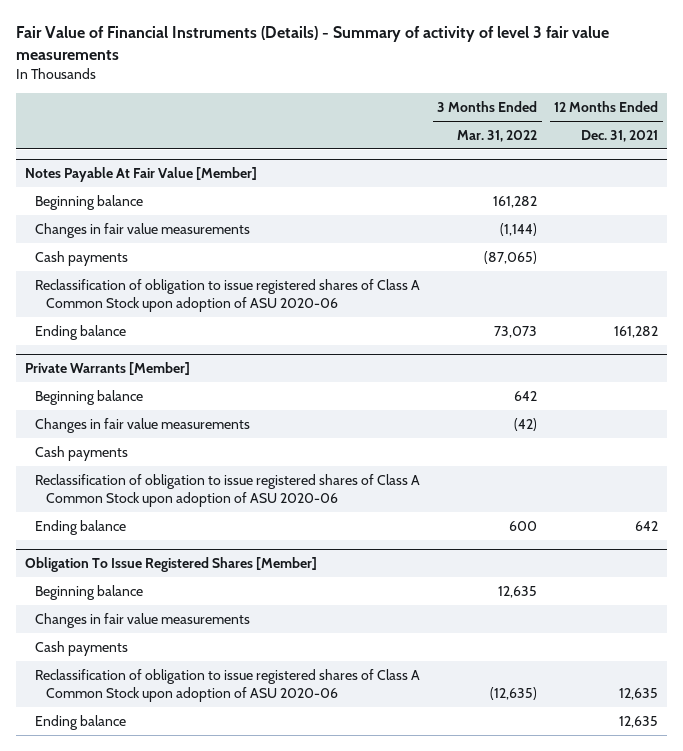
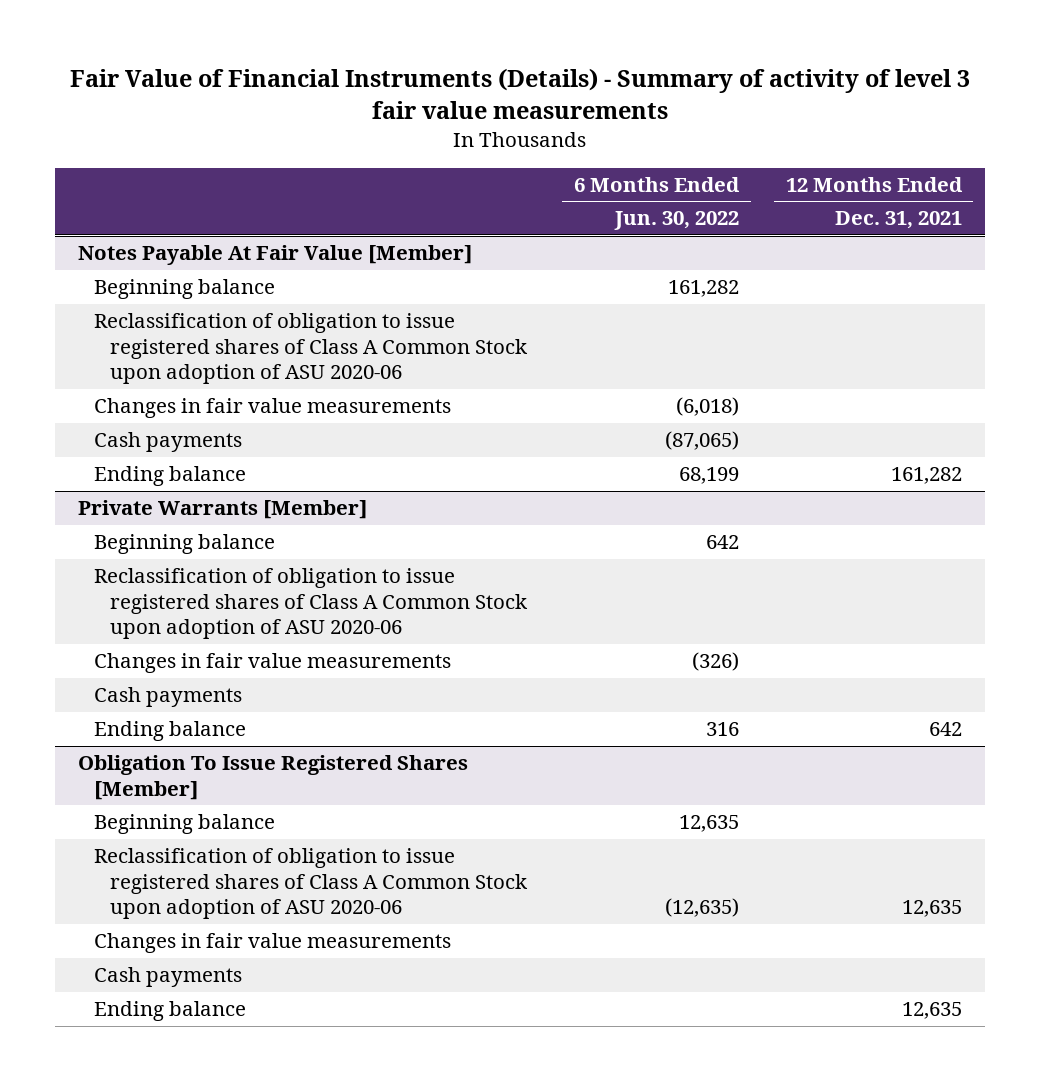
- | 3 Months Ended Mar. 31, 2022 | 12 Months Ended Dec. 31, 2021
+ | 6 Months Ended Jun. 30, 2022 | 12 Months Ended Dec. 31, 2021
@ Notes Payable At Fair Value [Member]
moved up: Reclassification of obligation to issue registered shares of Class A Common Stock upon adoption of ASU 2020-06
@ Private Warrants [Member]
moved up: Reclassification of obligation to issue registered shares of Class A Common Stock upon adoption of ASU 2020-06
@ Obligation To Issue Registered Shares [Member]
moved up: Reclassification of obligation to issue registered shares of Class A Common Stock upon adoption of ASU 2020-06 | (12,635) | 12,635

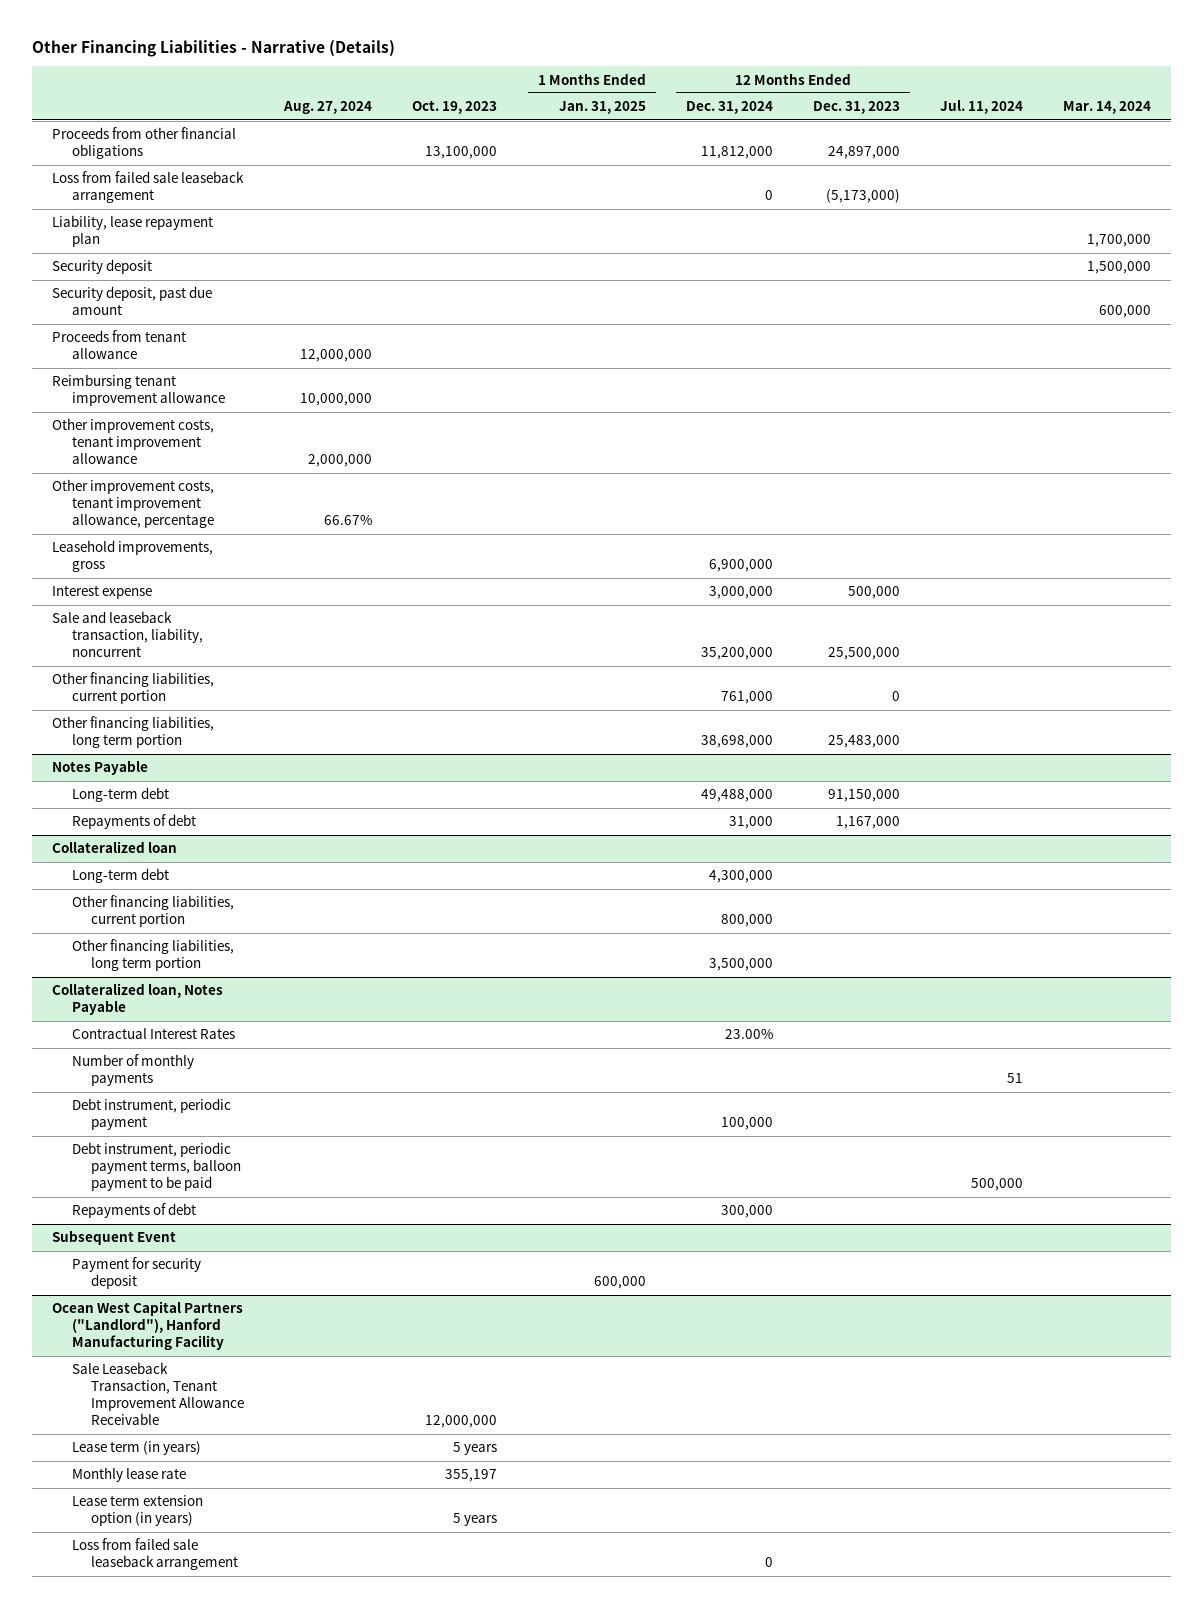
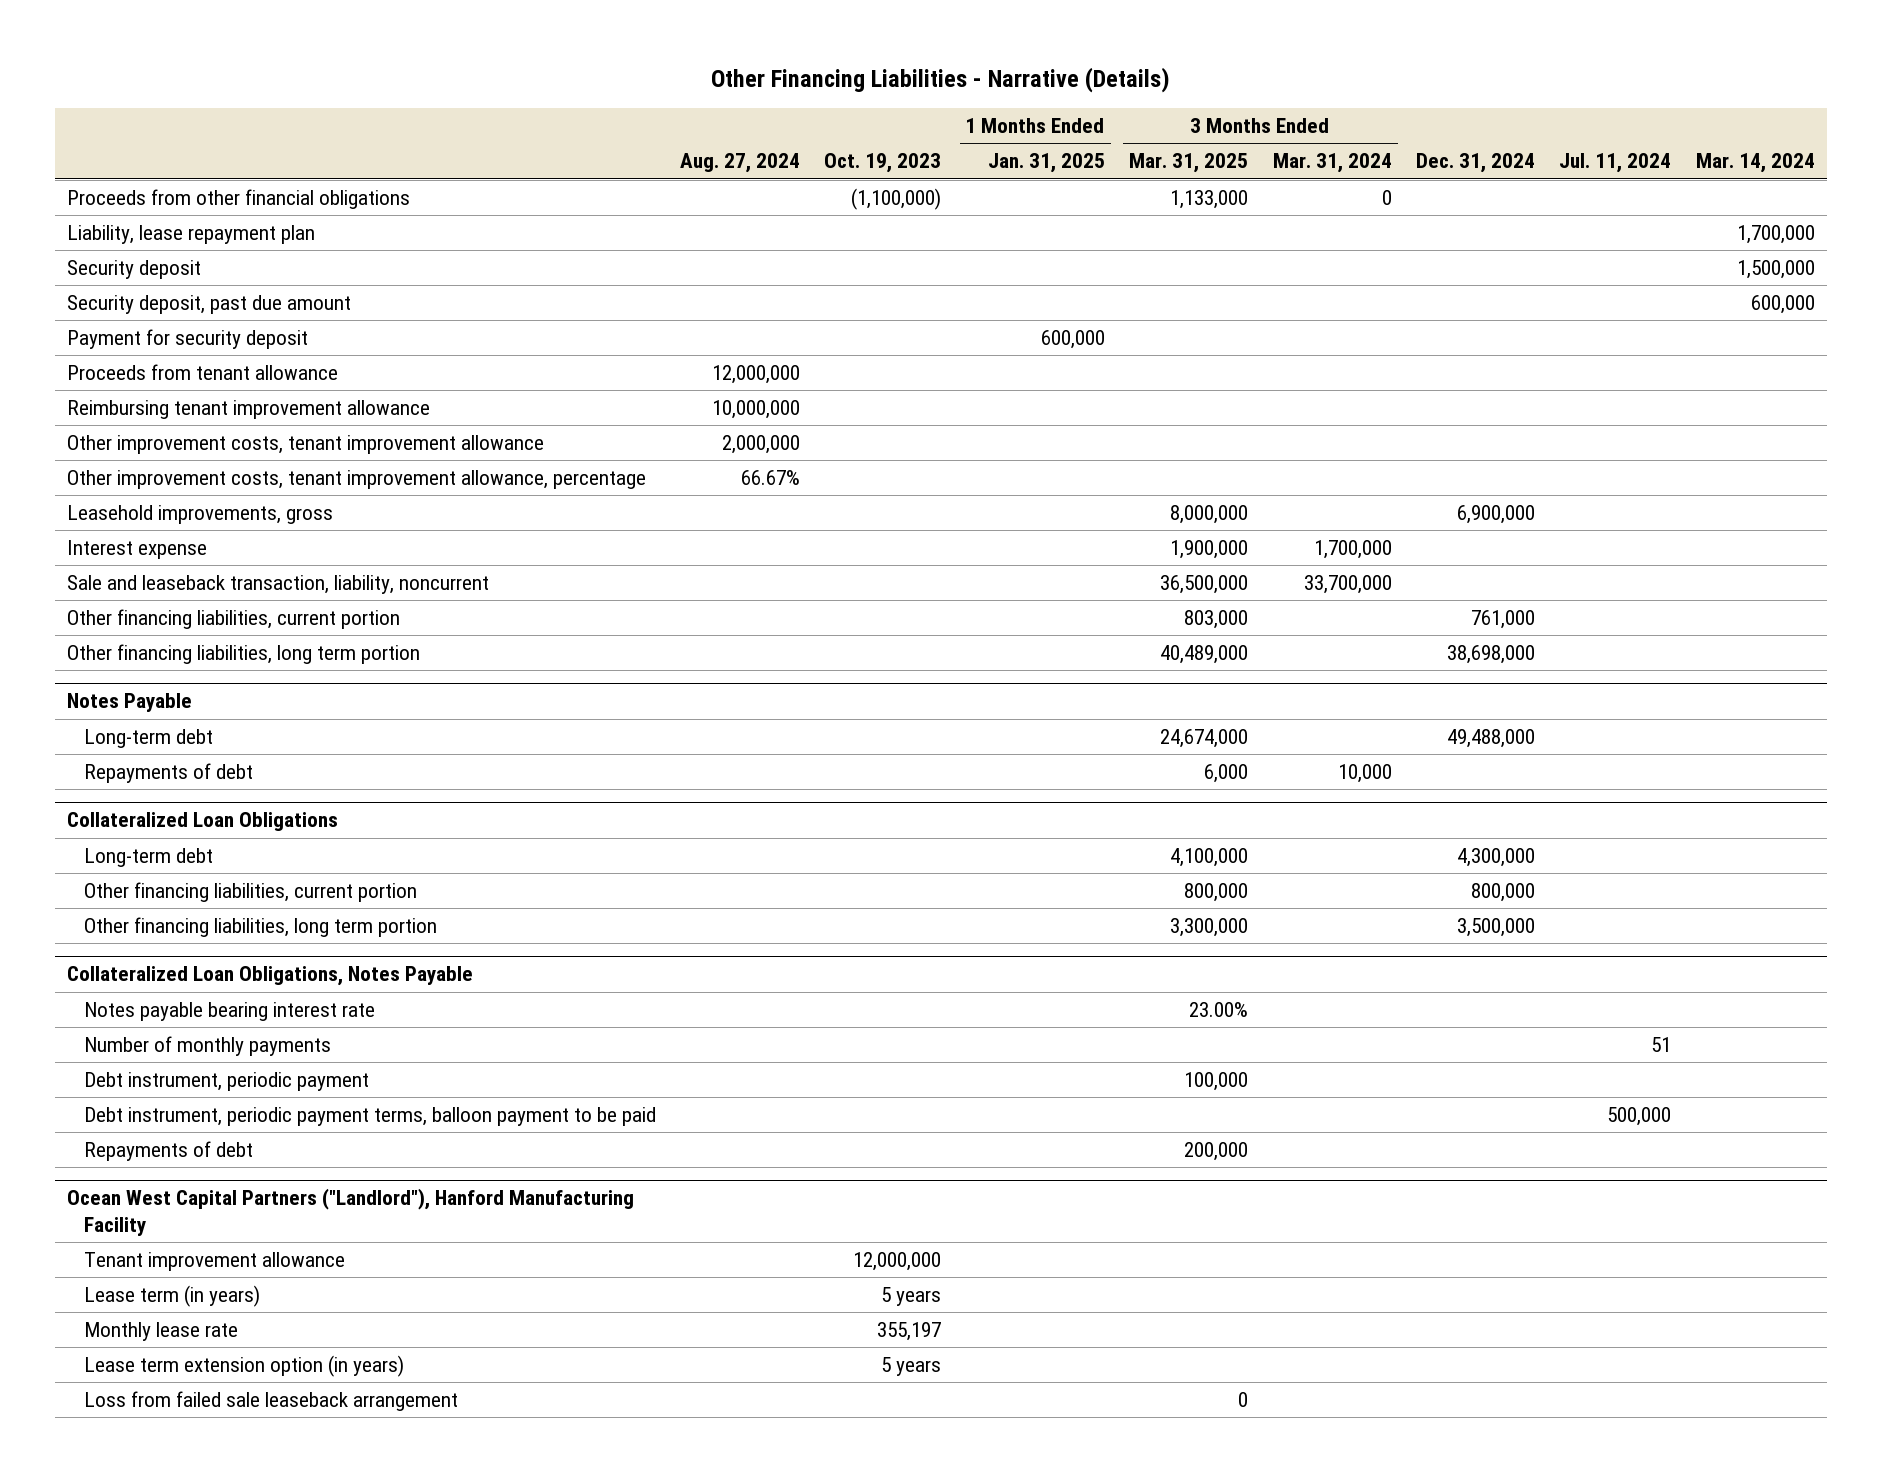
- | Aug. 27, 2024 | Oct. 19, 2023 | 1 Months Ended Jan. 31, 2025 | 12 Months Ended Dec. 31, 2024 | 12 Months Ended Dec. 31, 2023 | Jul. 11, 2024 | Mar. 14, 2024
+ | Aug. 27, 2024 | Oct. 19, 2023 | 1 Months Ended Jan. 31, 2025 | 3 Months Ended Mar. 31, 2025 | 3 Months Ended Mar. 31, 2024 | Dec. 31, 2024 | Jul. 11, 2024 | Mar. 14, 2024
- Proceeds from other financial obligations | | 13,100,000 | | 11,812,000 | 24,897,000 | |
- Loss from failed sale leaseback arrangement | | | | 0 | (5,173,000) | |
+ Proceeds from other financial obligations | | (1,100,000) | | 1,133,000 | 0 | | |
+ Payment for security deposit | | | 600,000 | | | | |
- Collateralized loan
+ Collateralized Loan Obligations
- Collateralized loan, Notes Payable
- Contractual Interest Rates | | | | 23.00% | | |
+ Collateralized Loan Obligations, Notes Payable
+ Notes payable bearing interest rate | | | | 23.00% | | | |
- Subsequent Event
- Payment for security deposit | | | 600,000 | | | |
@ Ocean West Capital Partners ("Landlord"), Hanford Manufacturing Facility
- Sale Leaseback Transaction, Tenant Improvement Allowance Receivable | | 12,000,000 | | | | |
+ Tenant improvement allowance | | 12,000,000 | | | | | |

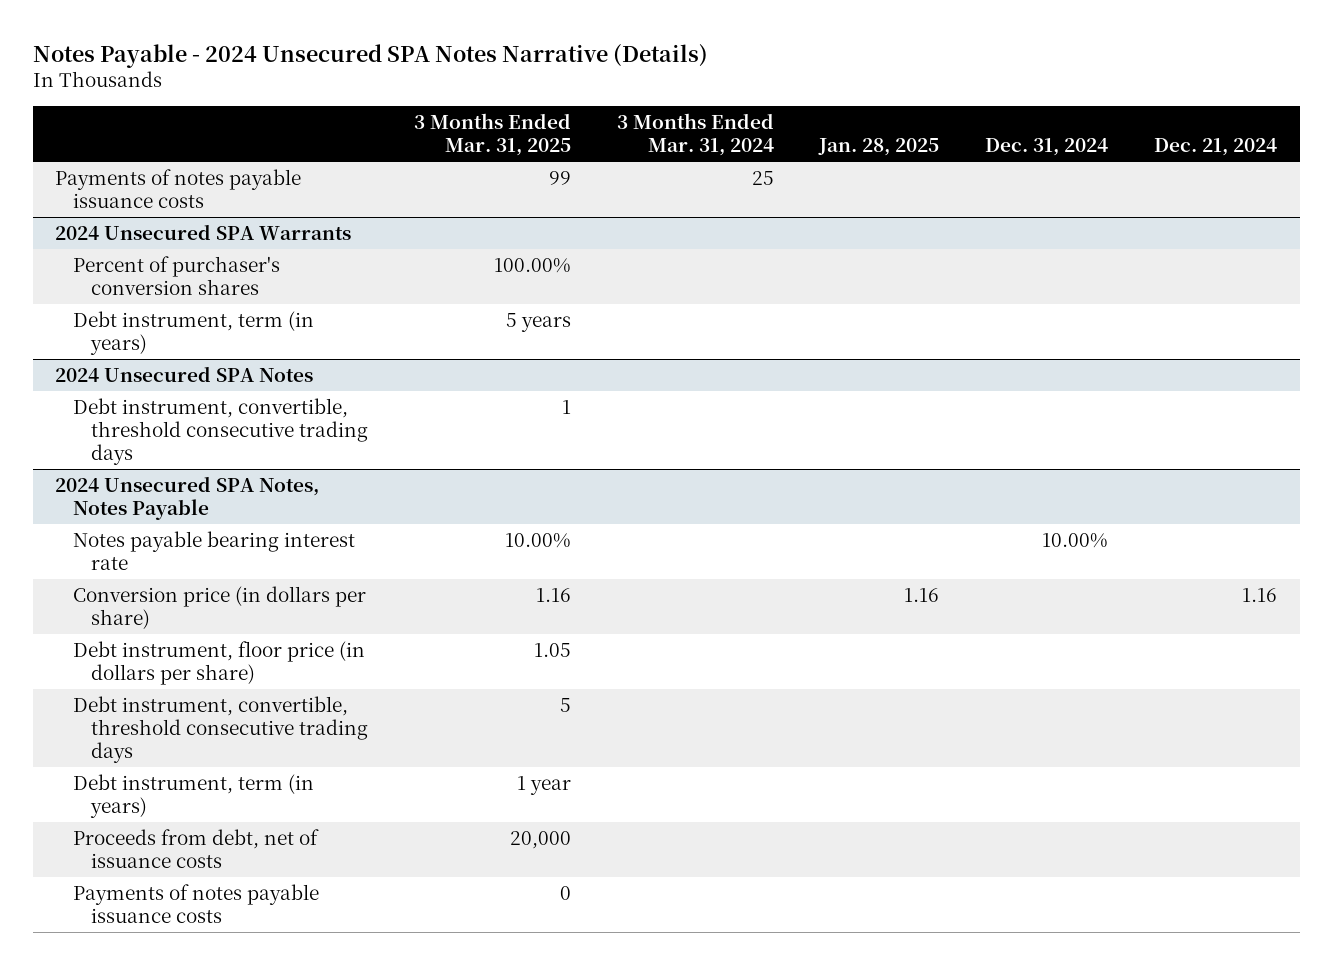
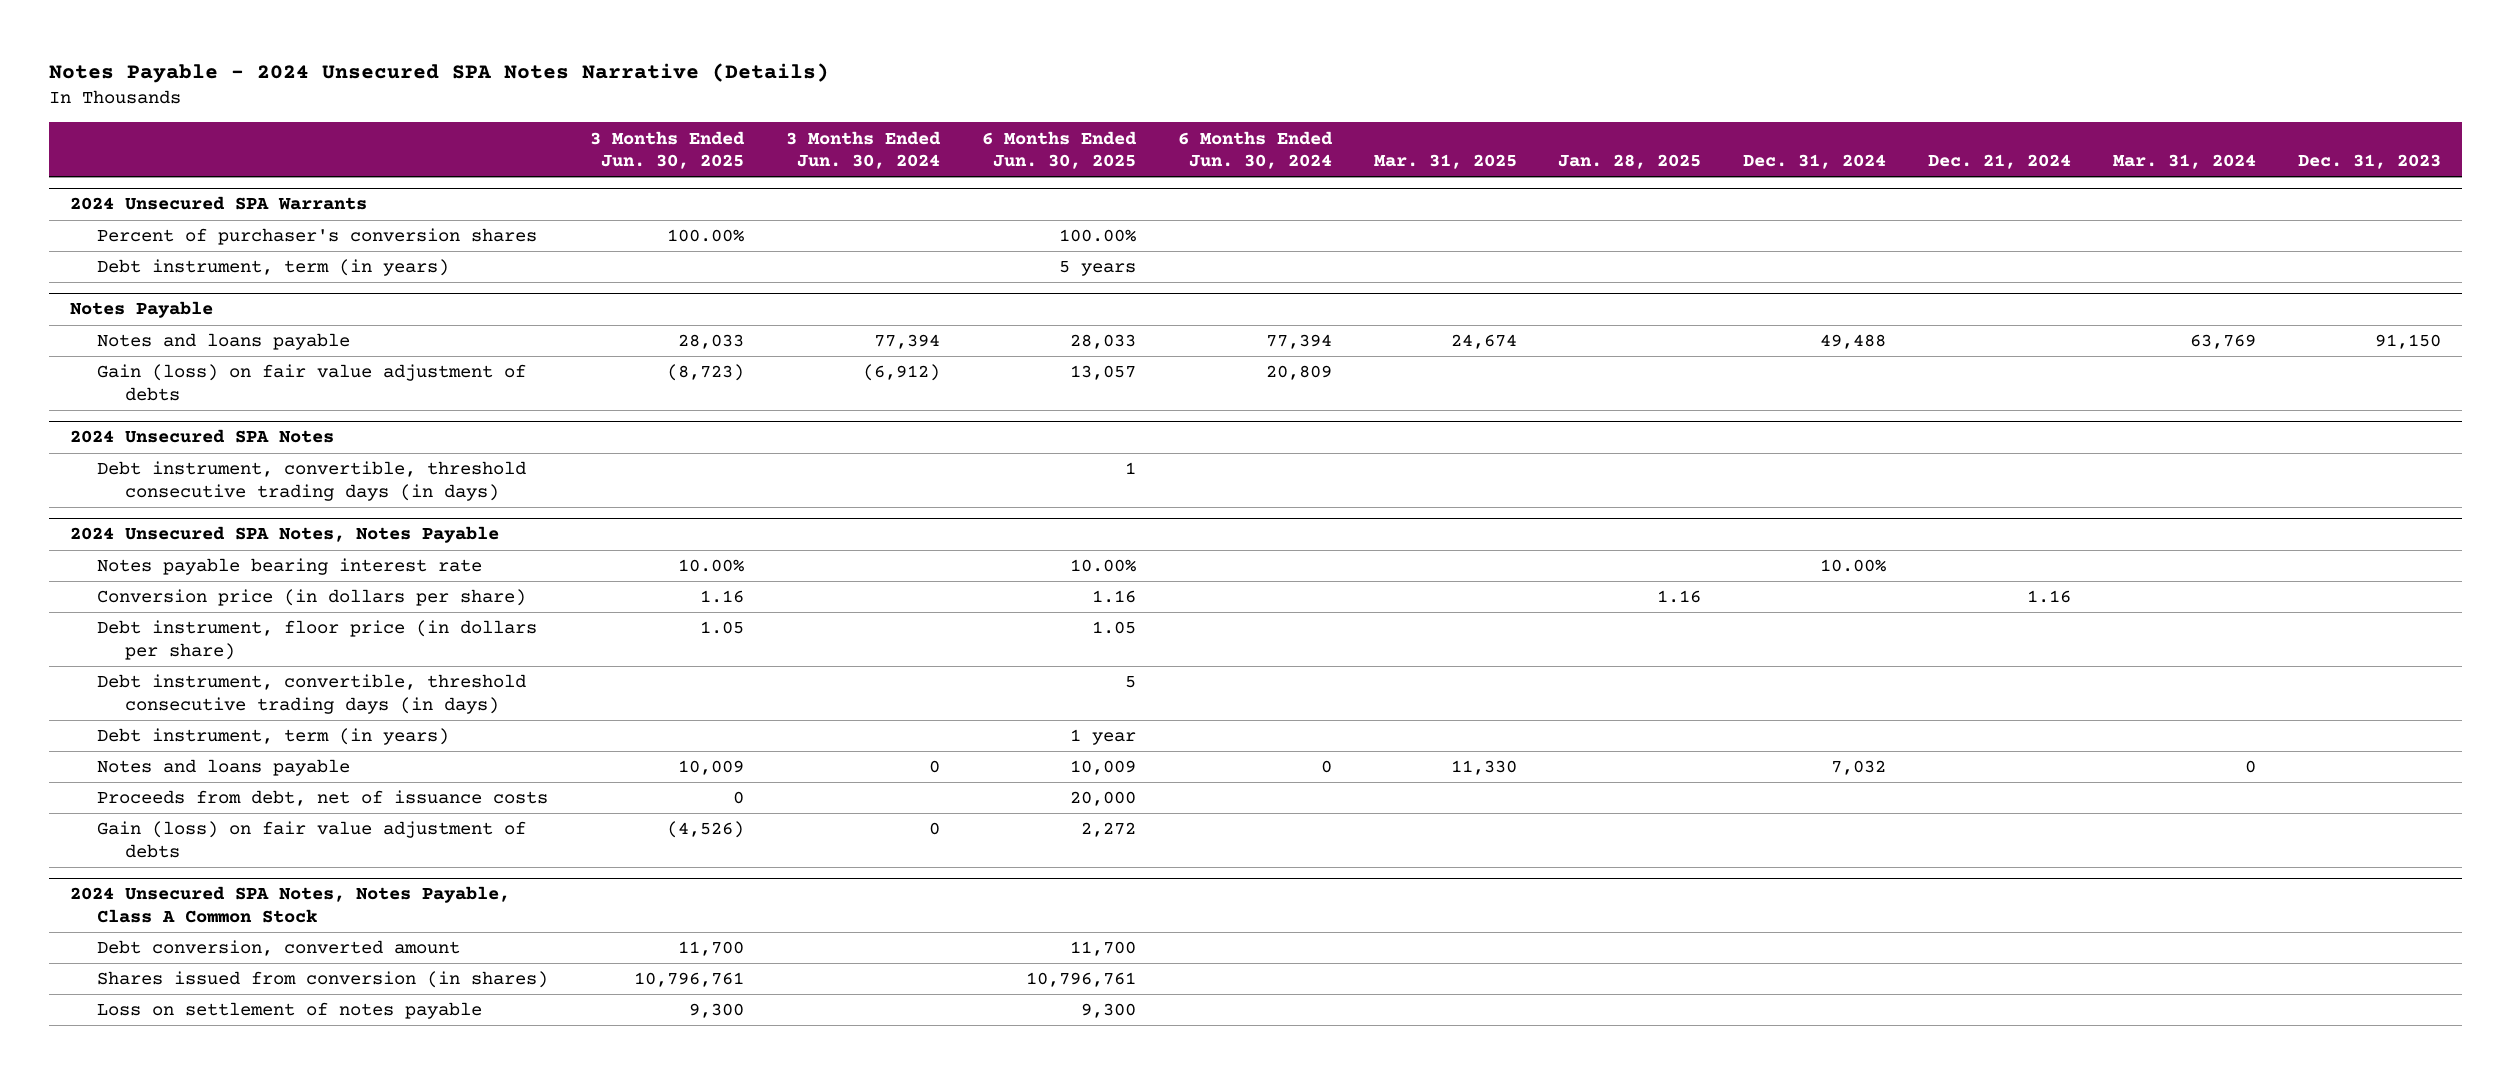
- | 3 Months Ended Mar. 31, 2025 | 3 Months Ended Mar. 31, 2024 | Jan. 28, 2025 | Dec. 31, 2024 | Dec. 21, 2024
+ | 3 Months Ended Jun. 30, 2025 | 3 Months Ended Jun. 30, 2024 | 6 Months Ended Jun. 30, 2025 | 6 Months Ended Jun. 30, 2024 | Mar. 31, 2025 | Jan. 28, 2025 | Dec. 31, 2024 | Dec. 21, 2024 | Mar. 31, 2024 | Dec. 31, 2023
- Payments of notes payable issuance costs | 99 | 25 | | |
+ Notes Payable
+ Notes and loans payable | 28,033 | 77,394 | 28,033 | 77,394 | 24,674 | | 49,488 | | 63,769 | 91,150
+ Gain (loss) on fair value adjustment of debts | (8,723) | (6,912) | 13,057 | 20,809 | | | | | |
@ 2024 Unsecured SPA Notes
- Debt instrument, convertible, threshold consecutive trading days | 1 | | | |
+ Debt instrument, convertible, threshold consecutive trading days (in days) | | | 1 | | | | | | |
@ 2024 Unsecured SPA Notes, Notes Payable
- Debt instrument, convertible, threshold consecutive trading days | 5 | | | |
+ Debt instrument, convertible, threshold consecutive trading days (in days) | | | 5 | | | | | | |
+ Notes and loans payable | 10,009 | 0 | 10,009 | 0 | 11,330 | | 7,032 | | 0 |
- Payments of notes payable issuance costs | 0 | | | |
+ Gain (loss) on fair value adjustment of debts | (4,526) | 0 | 2,272 | | | | | | |
+ 2024 Unsecured SPA Notes, Notes Payable, Class A Common Stock
+ Debt conversion, converted amount | 11,700 | | 11,700 | | | | | | |
+ Shares issued from conversion (in shares) | 10,796,761 | | 10,796,761 | | | | | | |
+ Loss on settlement of notes payable | 9,300 | | 9,300 | | | | | | |

